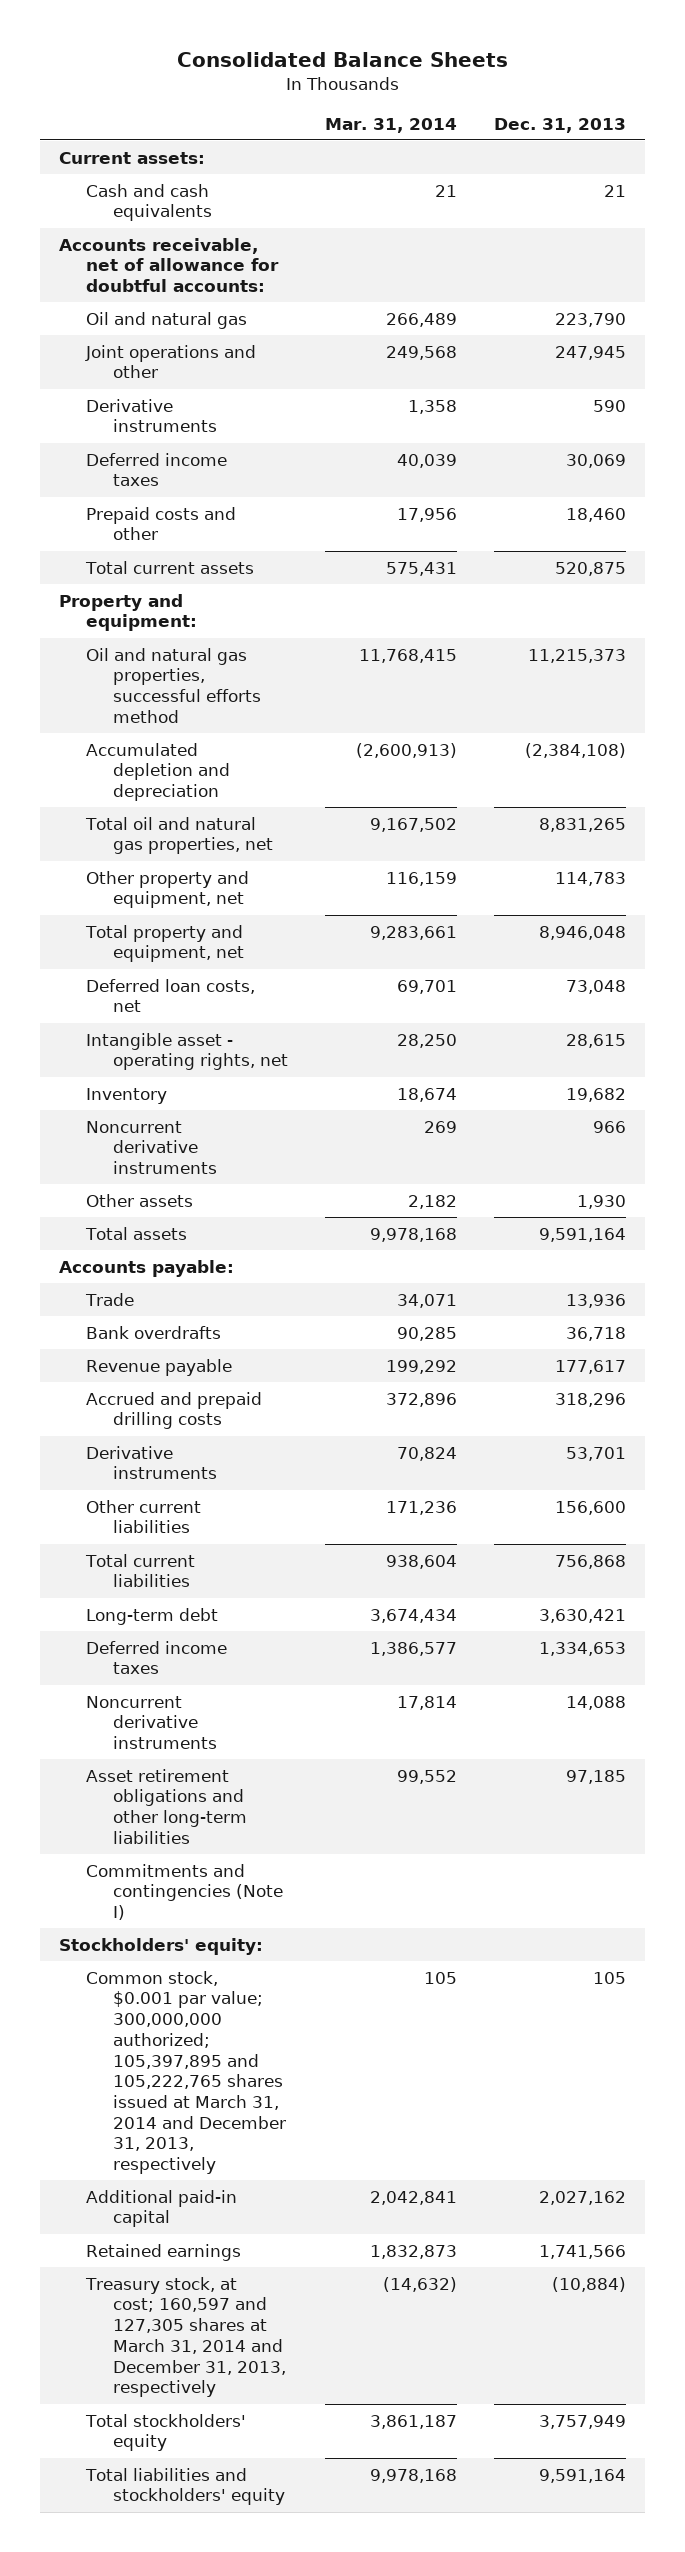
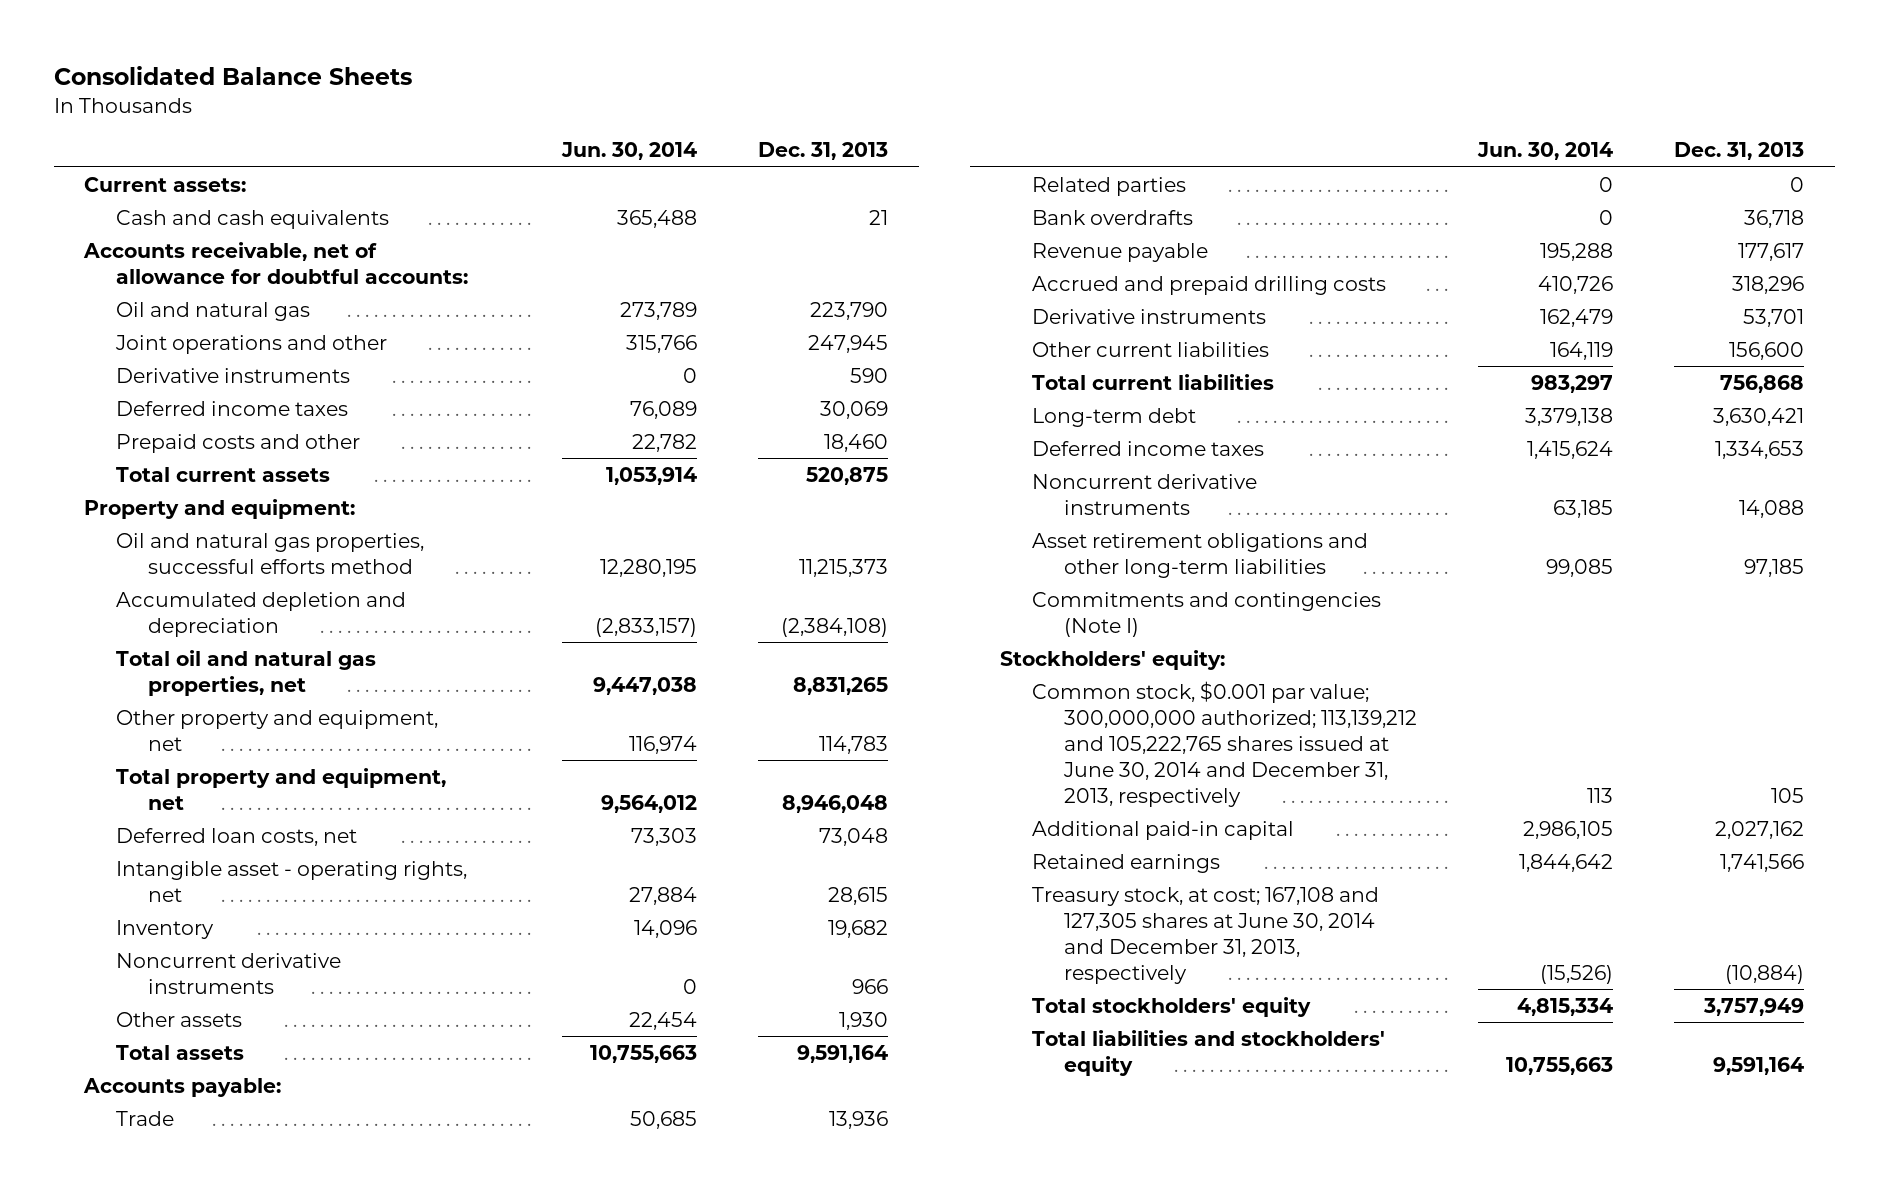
- | Mar. 31, 2014 | Dec. 31, 2013
+ | Jun. 30, 2014 | Dec. 31, 2013
+ Related parties | 0 | 0
- Common stock, $0.001 par value; 300,000,000 authorized; 105,397,895 and 105,222,765 shares issued at March 31, 2014 and December 31, 2013, respectively | 105 | 105
+ Common stock, $0.001 par value; 300,000,000 authorized; 113,139,212 and 105,222,765 shares issued at June 30, 2014 and December 31, 2013, respectively | 113 | 105
- Treasury stock, at cost; 160,597 and 127,305 shares at March 31, 2014 and December 31, 2013, respectively | (14,632) | (10,884)
+ Treasury stock, at cost; 167,108 and 127,305 shares at June 30, 2014 and December 31, 2013, respectively | (15,526) | (10,884)

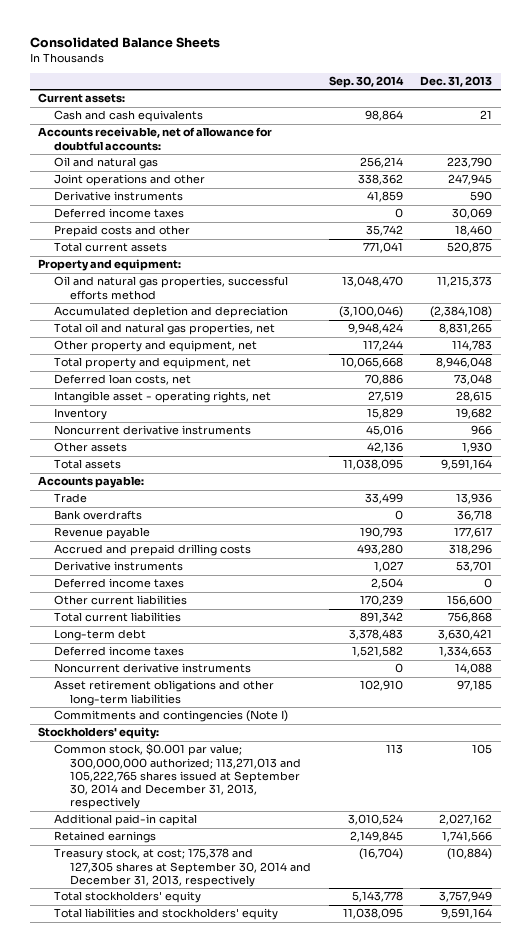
- | Jun. 30, 2014 | Dec. 31, 2013
+ | Sep. 30, 2014 | Dec. 31, 2013
- Related parties | 0 | 0
+ Deferred income taxes | 2,504 | 0
- Common stock, $0.001 par value; 300,000,000 authorized; 113,139,212 and 105,222,765 shares issued at June 30, 2014 and December 31, 2013, respectively | 113 | 105
+ Common stock, $0.001 par value; 300,000,000 authorized; 113,271,013 and 105,222,765 shares issued at September 30, 2014 and December 31, 2013, respectively | 113 | 105
- Treasury stock, at cost; 167,108 and 127,305 shares at June 30, 2014 and December 31, 2013, respectively | (15,526) | (10,884)
+ Treasury stock, at cost; 175,378 and 127,305 shares at September 30, 2014 and December 31, 2013, respectively | (16,704) | (10,884)

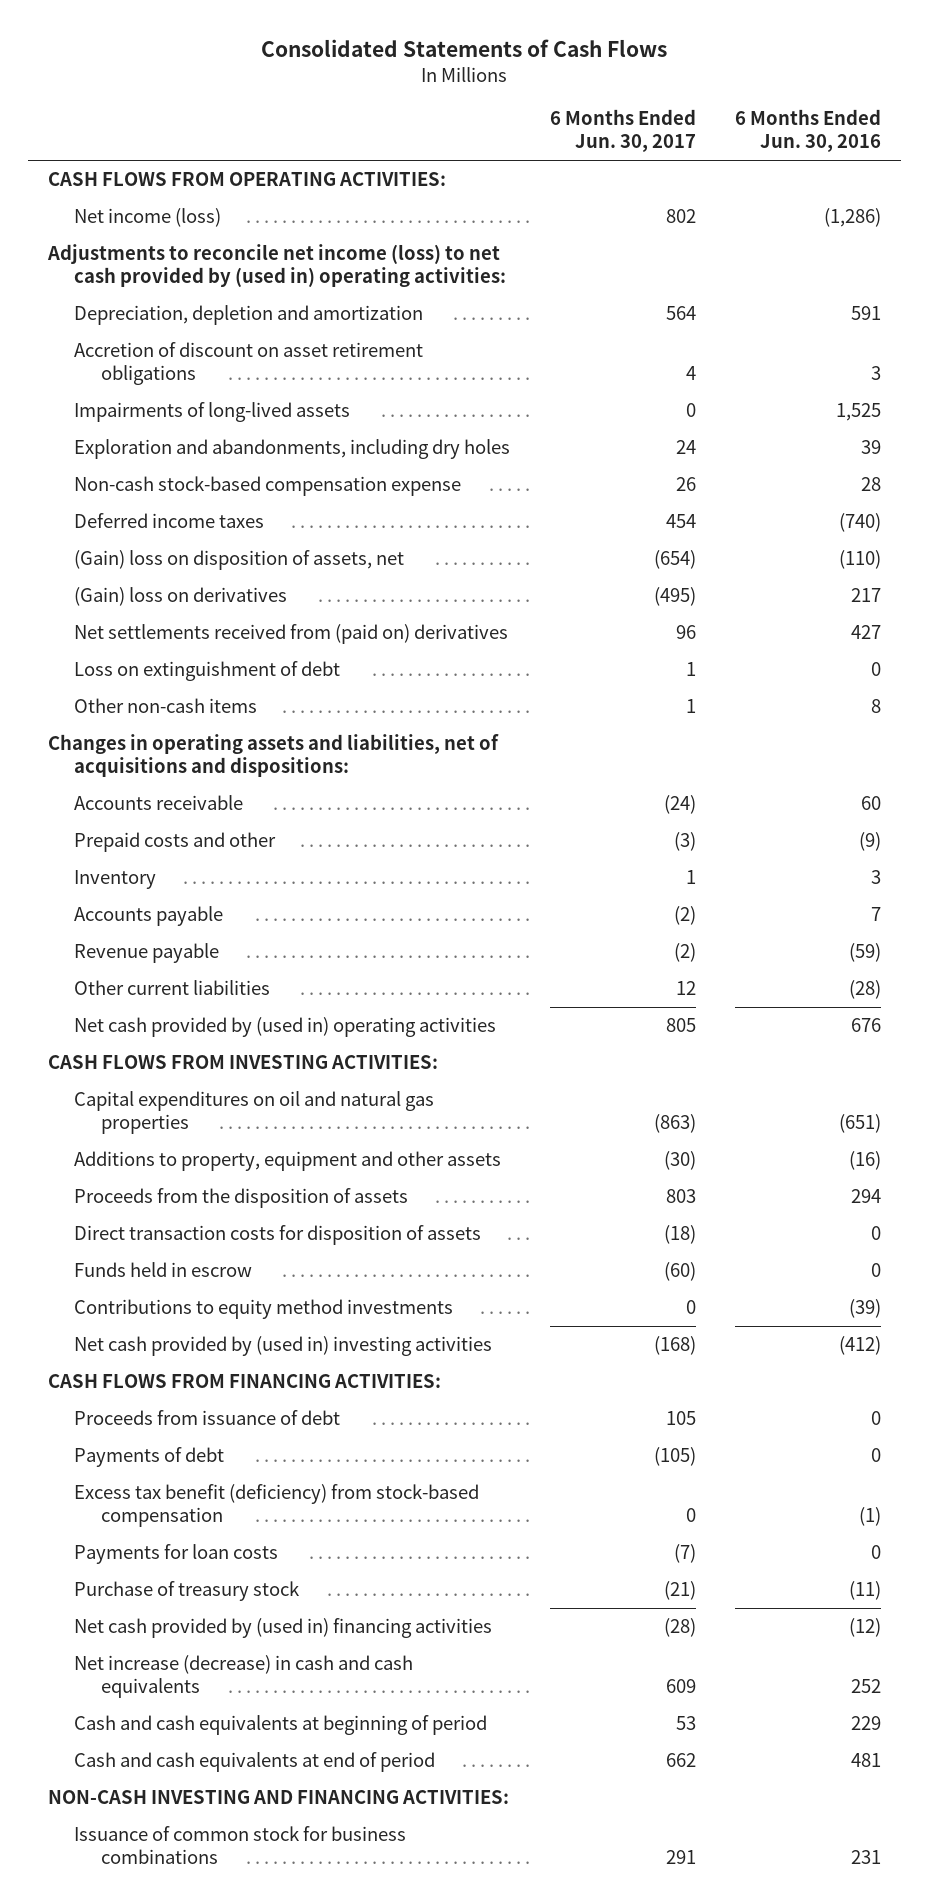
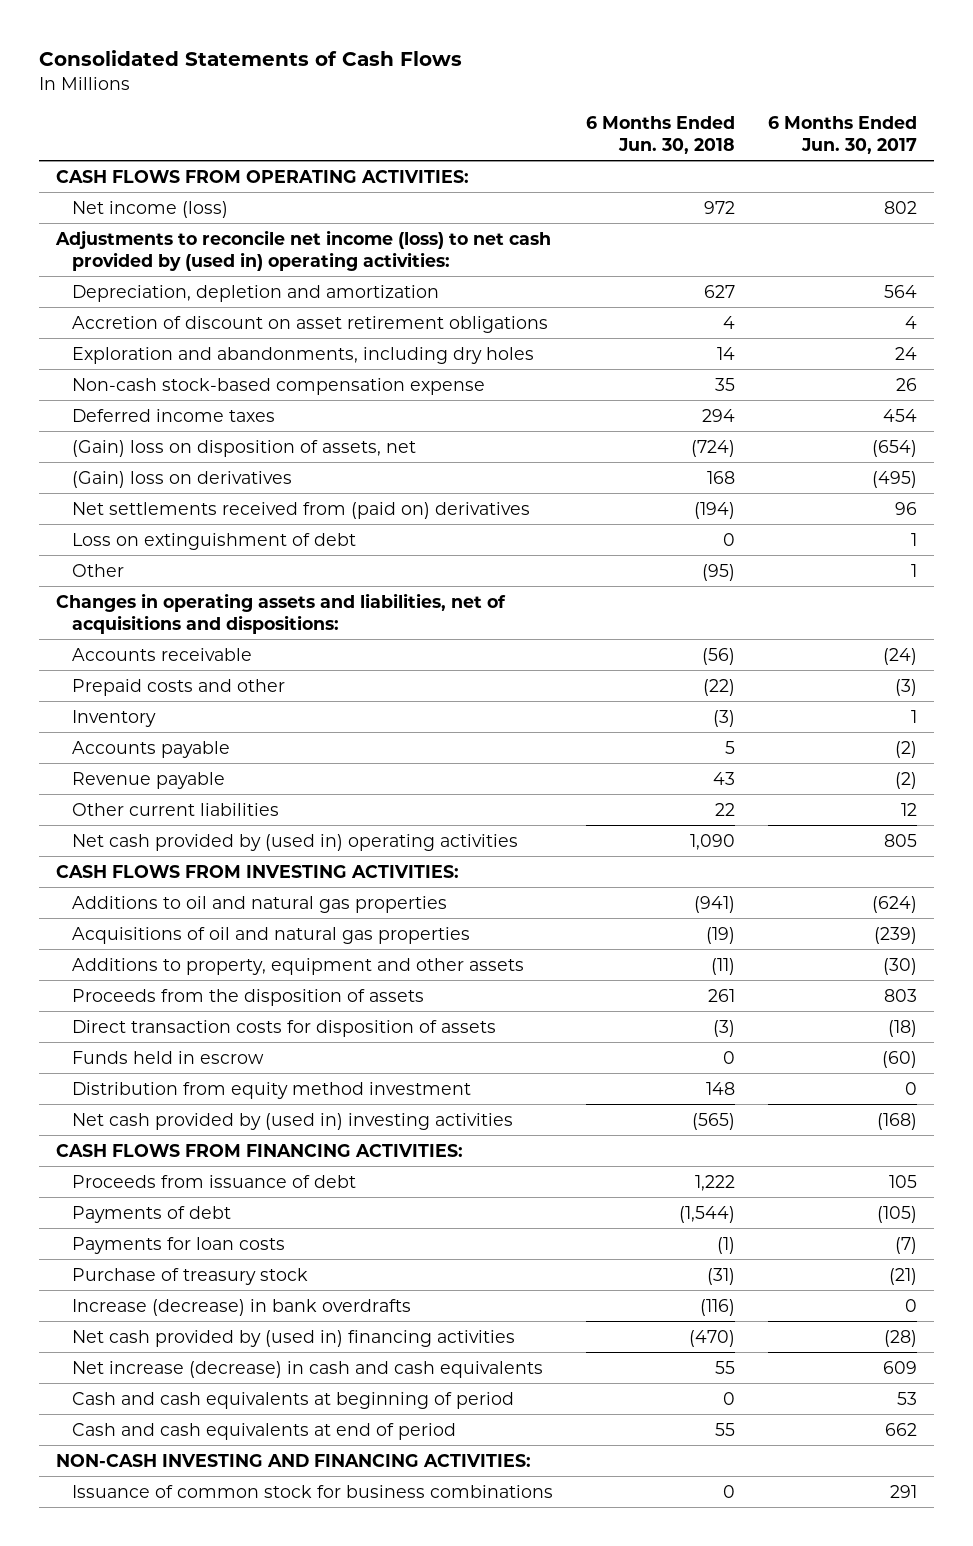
- | 6 Months Ended Jun. 30, 2017 | 6 Months Ended Jun. 30, 2016
+ | 6 Months Ended Jun. 30, 2018 | 6 Months Ended Jun. 30, 2017
- Impairments of long-lived assets | 0 | 1,525
- Other non-cash items | 1 | 8
+ Other | (95) | 1
- Capital expenditures on oil and natural gas properties | (863) | (651)
+ Additions to oil and natural gas properties | (941) | (624)
+ Acquisitions of oil and natural gas properties | (19) | (239)
- Contributions to equity method investments | 0 | (39)
+ Distribution from equity method investment | 148 | 0
- Excess tax benefit (deficiency) from stock-based compensation | 0 | (1)
+ Increase (decrease) in bank overdrafts | (116) | 0

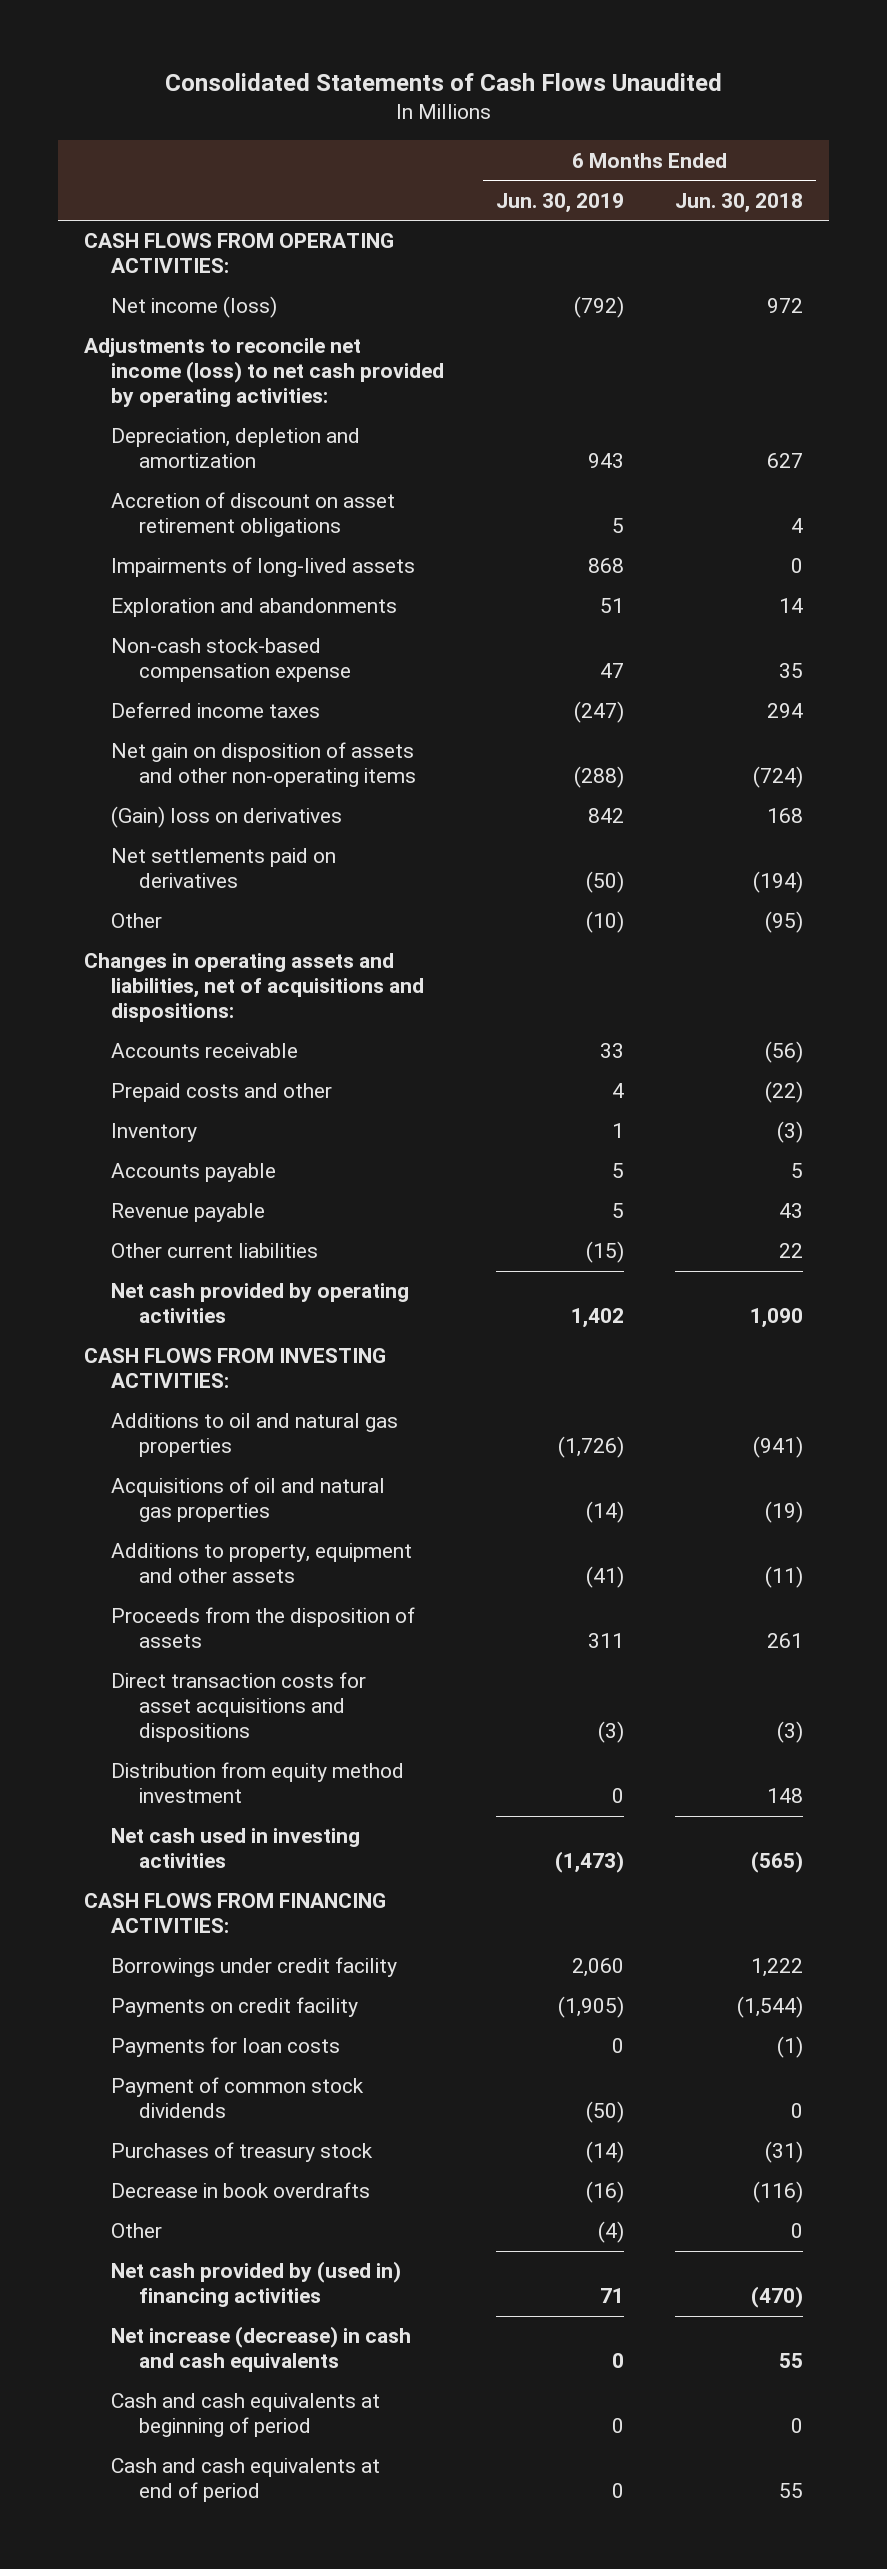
- Consolidated Statements of Cash Flows
+ Consolidated Statements of Cash Flows Unaudited
- | 6 Months Ended Jun. 30, 2018 | 6 Months Ended Jun. 30, 2017
+ | 6 Months Ended Jun. 30, 2019 | 6 Months Ended Jun. 30, 2018
- Adjustments to reconcile net income (loss) to net cash provided by (used in) operating activities:
+ Adjustments to reconcile net income (loss) to net cash provided by operating activities:
- Exploration and abandonments, including dry holes | 14 | 24
+ Impairments of long-lived assets | 868 | 0
+ Exploration and abandonments | 51 | 14
- (Gain) loss on disposition of assets, net | (724) | (654)
+ Net gain on disposition of assets and other non-operating items | (288) | (724)
- Net settlements received from (paid on) derivatives | (194) | 96
- Loss on extinguishment of debt | 0 | 1
+ Net settlements paid on derivatives | (50) | (194)
- Net cash provided by (used in) operating activities | 1,090 | 805
+ Net cash provided by operating activities | 1,402 | 1,090
- Direct transaction costs for disposition of assets | (3) | (18)
- Funds held in escrow | 0 | (60)
+ Direct transaction costs for asset acquisitions and dispositions | (3) | (3)
- Net cash provided by (used in) investing activities | (565) | (168)
+ Net cash used in investing activities | (1,473) | (565)
- Proceeds from issuance of debt | 1,222 | 105
- Payments of debt | (1,544) | (105)
+ Borrowings under credit facility | 2,060 | 1,222
+ Payments on credit facility | (1,905) | (1,544)
- Purchase of treasury stock | (31) | (21)
- Increase (decrease) in bank overdrafts | (116) | 0
+ Payment of common stock dividends | (50) | 0
+ Purchases of treasury stock | (14) | (31)
+ Decrease in book overdrafts | (16) | (116)
+ Other | (4) | 0
- NON-CASH INVESTING AND FINANCING ACTIVITIES:
- Issuance of common stock for business combinations | 0 | 291

